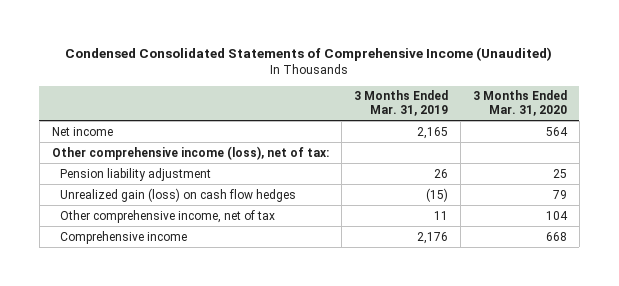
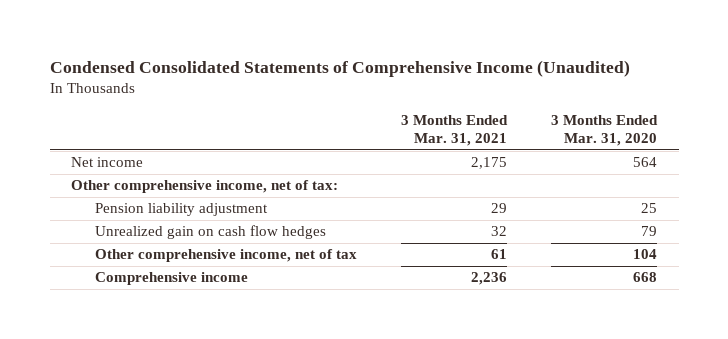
- | 3 Months Ended Mar. 31, 2019 | 3 Months Ended Mar. 31, 2020
+ | 3 Months Ended Mar. 31, 2021 | 3 Months Ended Mar. 31, 2020
- Other comprehensive income (loss), net of tax:
+ Other comprehensive income, net of tax:
- Unrealized gain (loss) on cash flow hedges | (15) | 79
+ Unrealized gain on cash flow hedges | 32 | 79

